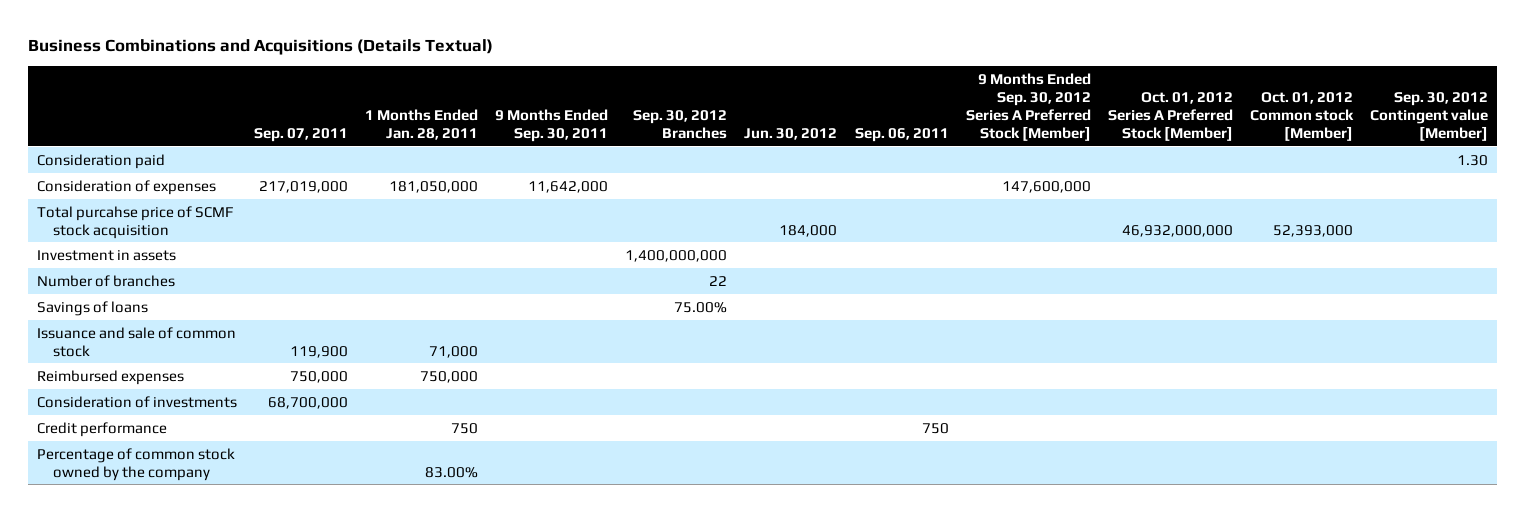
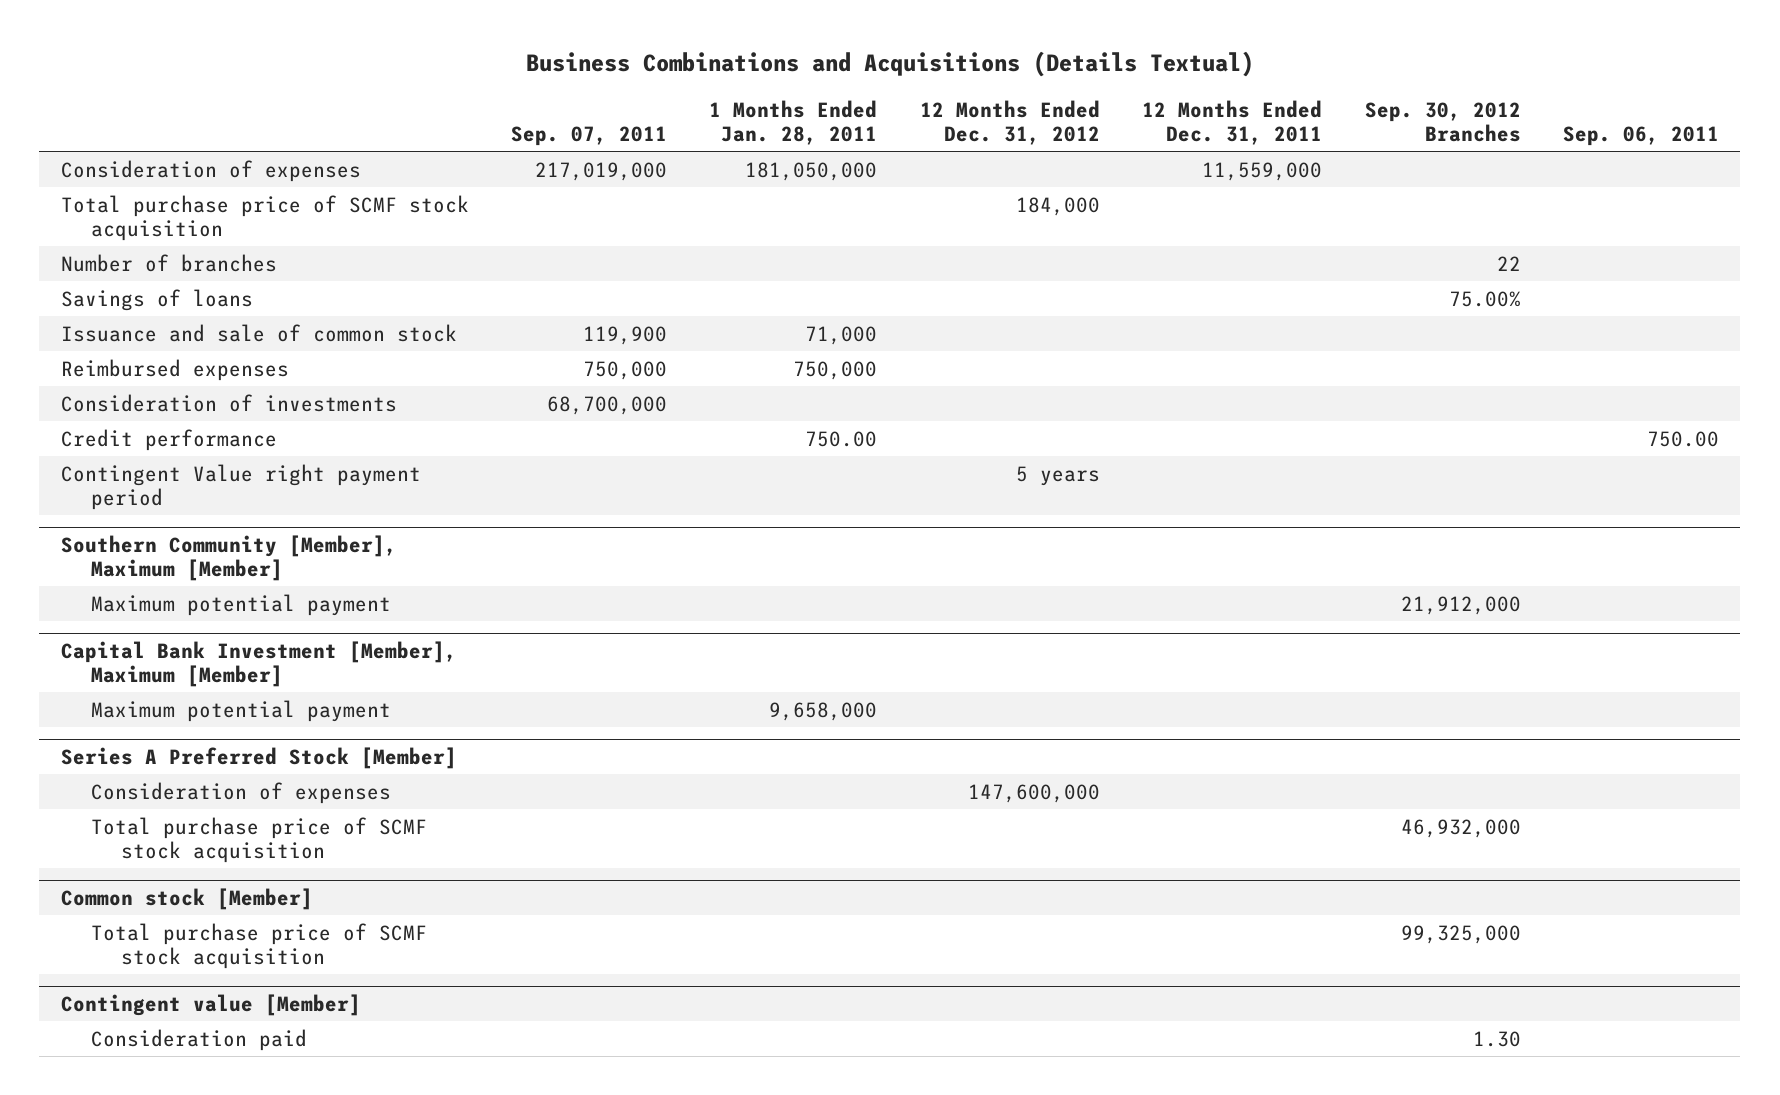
- | Sep. 07, 2011 | 1 Months Ended Jan. 28, 2011 | 9 Months Ended Sep. 30, 2011 | Sep. 30, 2012 Branches | Jun. 30, 2012 | Sep. 06, 2011 | 9 Months Ended Sep. 30, 2012 Series A Preferred Stock [Member] | Oct. 01, 2012 Series A Preferred Stock [Member] | Oct. 01, 2012 Common stock [Member] | Sep. 30, 2012 Contingent value [Member]
+ | Sep. 07, 2011 | 1 Months Ended Jan. 28, 2011 | 12 Months Ended Dec. 31, 2012 | 12 Months Ended Dec. 31, 2011 | Sep. 30, 2012 Branches | Sep. 06, 2011
- Consideration paid | | | | | | | | | | 1.30
- Total purcahse price of SCMF stock acquisition | | | | | 184,000 | | | 46,932,000,000 | 52,393,000 |
- Investment in assets | | | | 1,400,000,000 | | | | | |
+ Total purchase price of SCMF stock acquisition | | | 184,000 | | |
- Credit performance | | 750 | | | | 750 | | | |
- Percentage of common stock owned by the company | | 83.00% | | | | | | | |
+ Credit performance | | 750.00 | | | | 750.00
+ Contingent Value right payment period | | | 5 years | | |
+ Southern Community [Member], Maximum [Member]
+ Maximum potential payment | | | | | 21,912,000 |
+ Capital Bank Investment [Member], Maximum [Member]
+ Maximum potential payment | | 9,658,000 | | | |
+ Series A Preferred Stock [Member]
+ Consideration of expenses | | | 147,600,000 | | |
+ Total purchase price of SCMF stock acquisition | | | | | 46,932,000 |
+ Common stock [Member]
+ Total purchase price of SCMF stock acquisition | | | | | 99,325,000 |
+ Contingent value [Member]
+ Consideration paid | | | | | 1.30 |

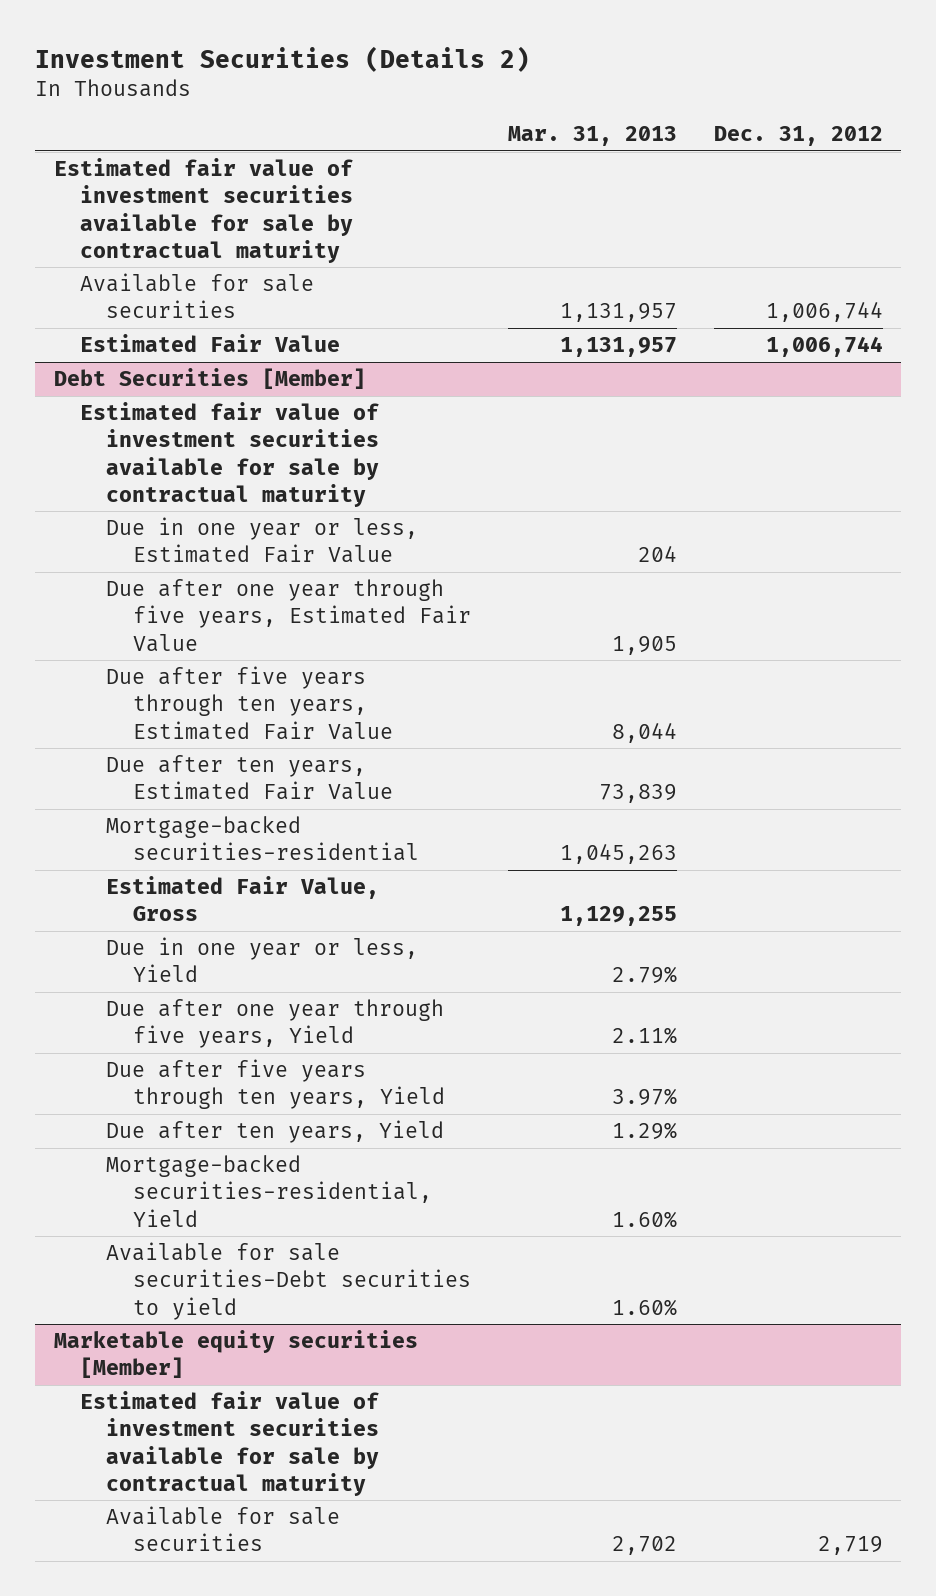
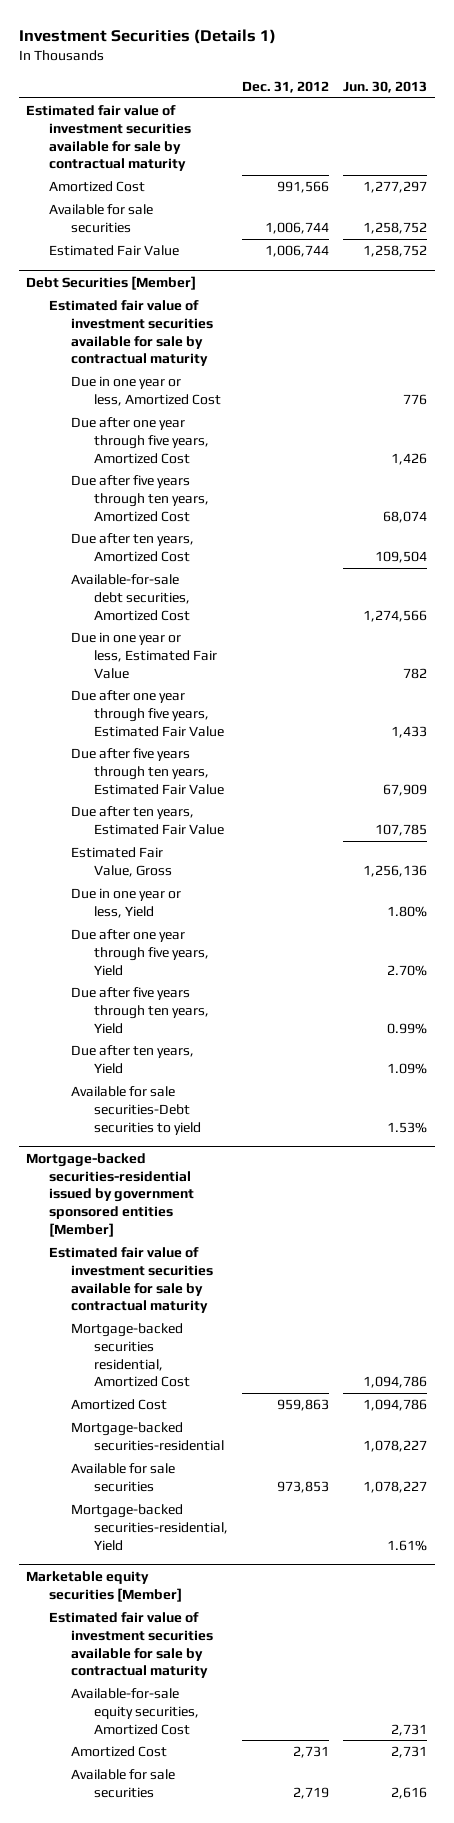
- Investment Securities (Details 2)
+ Investment Securities (Details 1)
- | Mar. 31, 2013 | Dec. 31, 2012
+ | Dec. 31, 2012 | Jun. 30, 2013
+ Amortized Cost | 991,566 | 1,277,297
@ Debt Securities [Member]
+ Due in one year or less, Amortized Cost | | 776
+ Due after one year through five years, Amortized Cost | | 1,426
+ Due after five years through ten years, Amortized Cost | | 68,074
+ Due after ten years, Amortized Cost | | 109,504
+ Available-for-sale debt securities, Amortized Cost | | 1,274,566
- Mortgage-backed securities-residential | 1,045,263 |
- Mortgage-backed securities-residential, Yield | 1.60% |
+ Mortgage-backed securities-residential issued by government sponsored entities [Member]
+ Estimated fair value of investment securities available for sale by contractual maturity
+ Mortgage-backed securities residential, Amortized Cost | | 1,094,786
+ Amortized Cost | 959,863 | 1,094,786
+ Mortgage-backed securities-residential | | 1,078,227
+ Available for sale securities | 973,853 | 1,078,227
+ Mortgage-backed securities-residential, Yield | | 1.61%
@ Marketable equity securities [Member]
+ Available-for-sale equity securities, Amortized Cost | | 2,731
+ Amortized Cost | 2,731 | 2,731

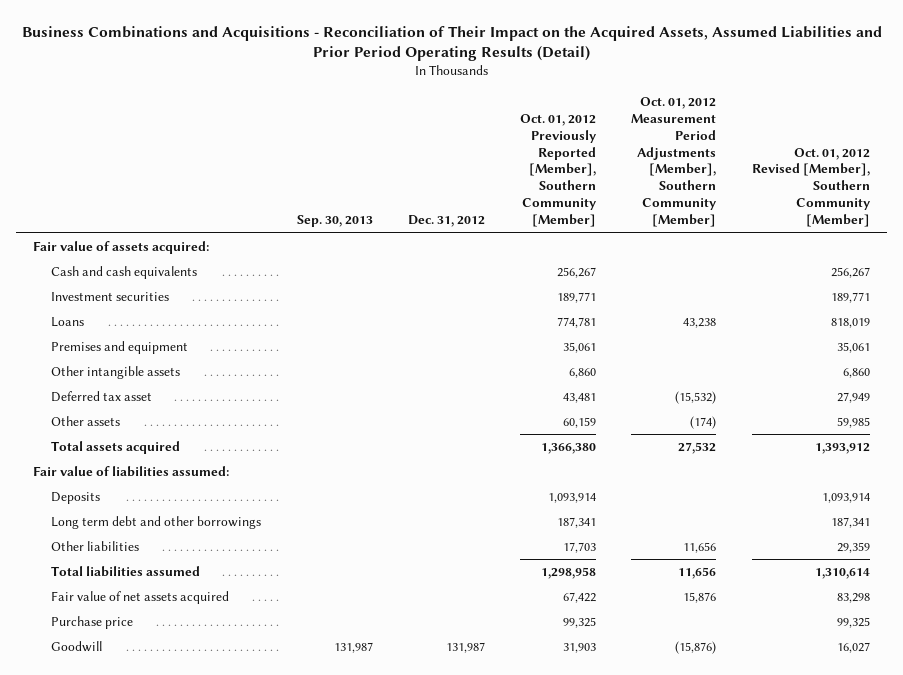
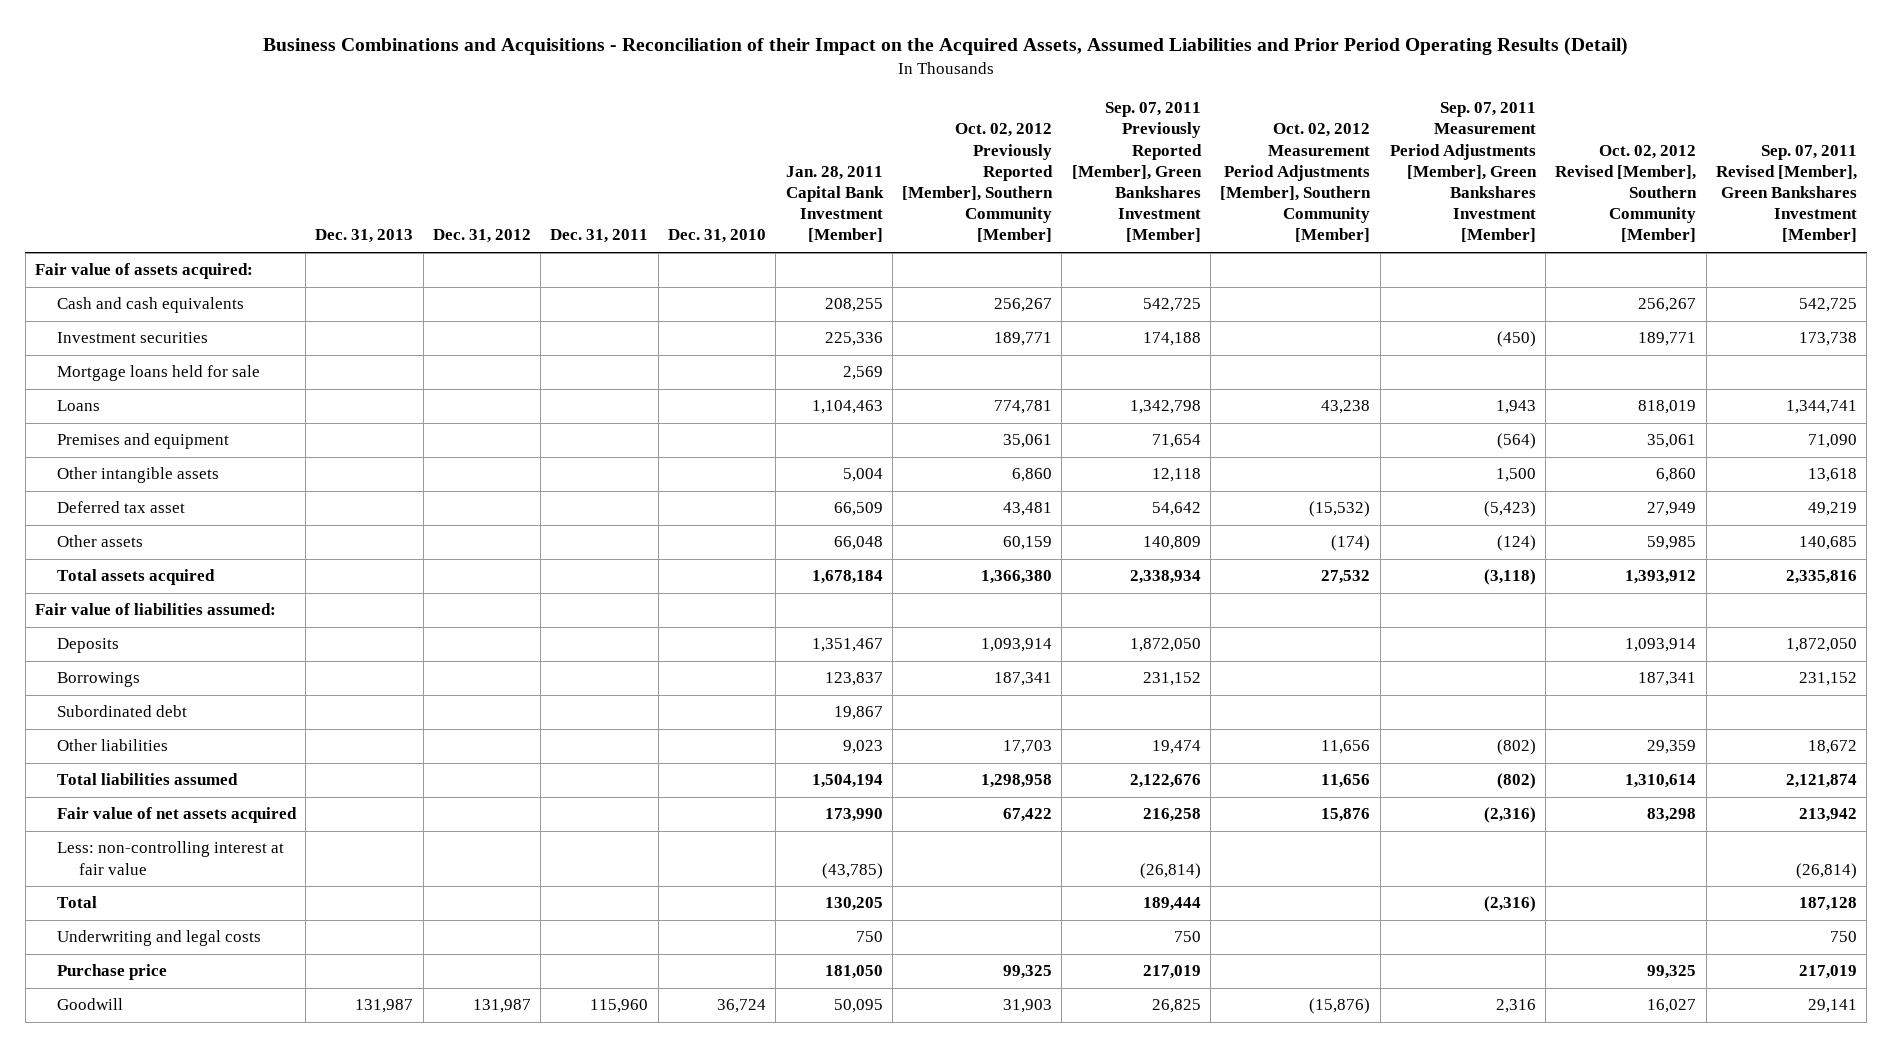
- Business Combinations and Acquisitions - Reconciliation of Their Impact on the Acquired Assets, Assumed Liabilities and Prior Period Operating Results (Detail)
+ Business Combinations and Acquisitions - Reconciliation of their Impact on the Acquired Assets, Assumed Liabilities and Prior Period Operating Results (Detail)
- | Sep. 30, 2013 | Dec. 31, 2012 | Oct. 01, 2012 Previously Reported [Member], Southern Community [Member] | Oct. 01, 2012 Measurement Period Adjustments [Member], Southern Community [Member] | Oct. 01, 2012 Revised [Member], Southern Community [Member]
+ | Dec. 31, 2013 | Dec. 31, 2012 | Dec. 31, 2011 | Dec. 31, 2010 | Jan. 28, 2011 Capital Bank Investment [Member] | Oct. 02, 2012 Previously Reported [Member], Southern Community [Member] | Sep. 07, 2011 Previously Reported [Member], Green Bankshares Investment [Member] | Oct. 02, 2012 Measurement Period Adjustments [Member], Southern Community [Member] | Sep. 07, 2011 Measurement Period Adjustments [Member], Green Bankshares Investment [Member] | Oct. 02, 2012 Revised [Member], Southern Community [Member] | Sep. 07, 2011 Revised [Member], Green Bankshares Investment [Member]
+ Mortgage loans held for sale | | | | | 2,569 | | | | | |
- Long term debt and other borrowings | | | 187,341 | | 187,341
+ Borrowings | | | | | 123,837 | 187,341 | 231,152 | | | 187,341 | 231,152
+ Subordinated debt | | | | | 19,867 | | | | | |
+ Less: non-controlling interest at fair value | | | | | (43,785) | | (26,814) | | | | (26,814)
+ Total | | | | | 130,205 | | 189,444 | | (2,316) | | 187,128
+ Underwriting and legal costs | | | | | 750 | | 750 | | | | 750

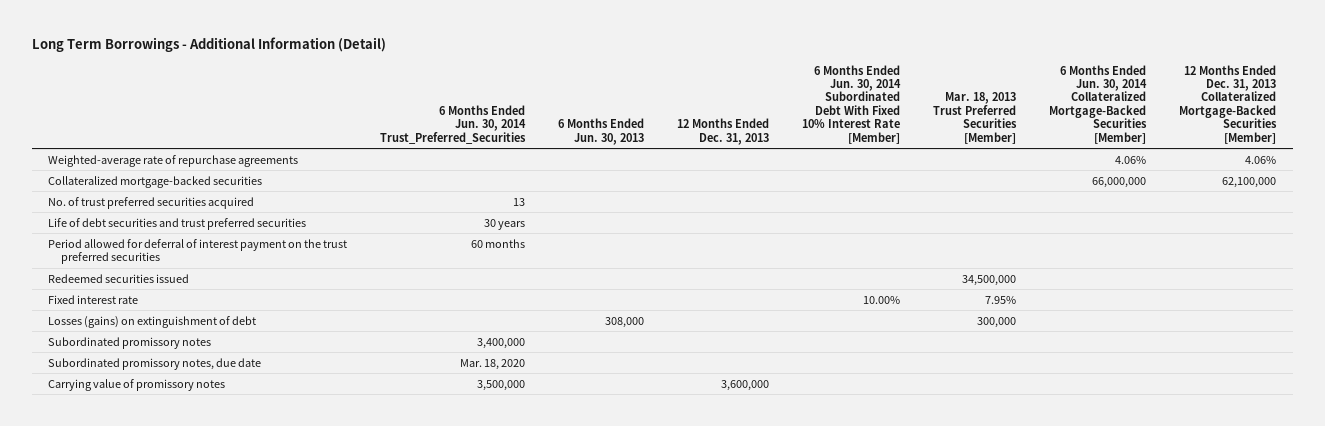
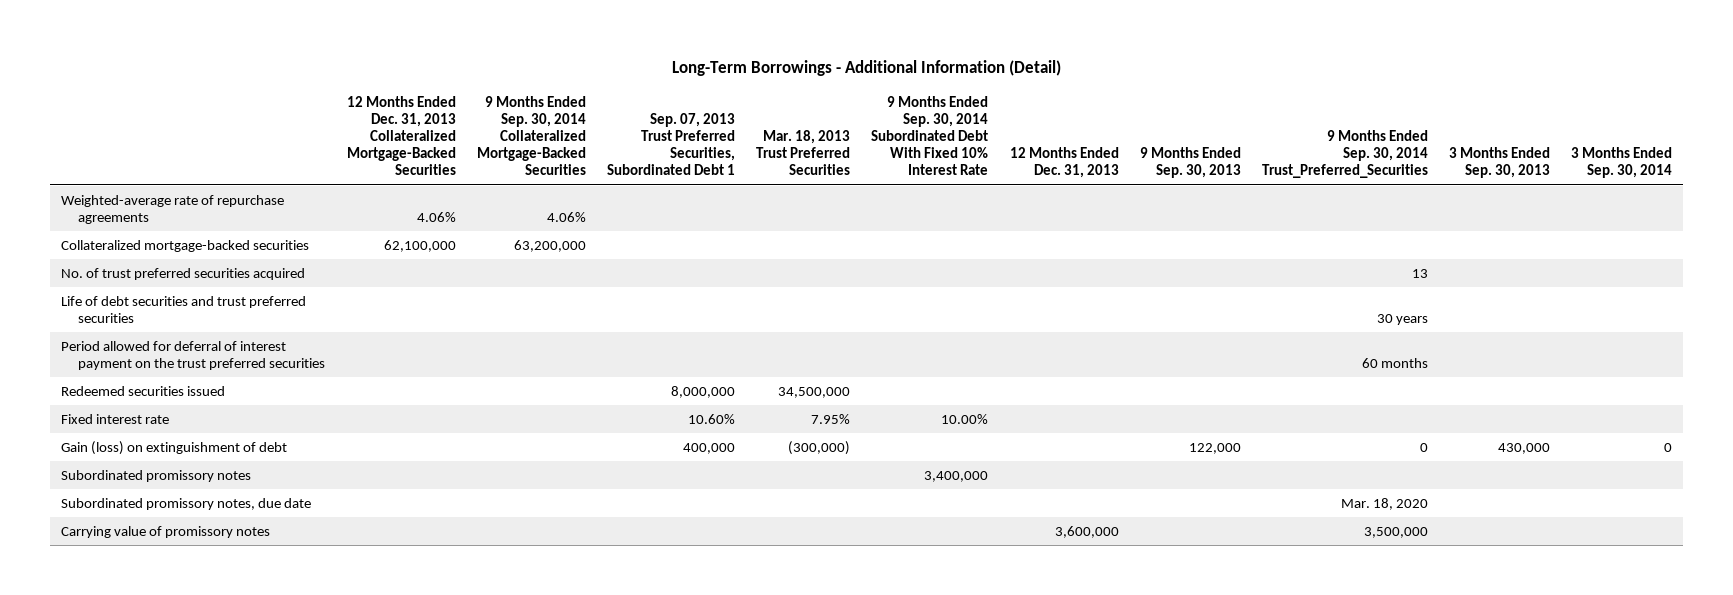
- Long Term Borrowings - Additional Information (Detail)
+ Long-Term Borrowings - Additional Information (Detail)
- | 6 Months Ended Jun. 30, 2014 Trust_Preferred_Securities | 6 Months Ended Jun. 30, 2013 | 12 Months Ended Dec. 31, 2013 | 6 Months Ended Jun. 30, 2014 Subordinated Debt With Fixed 10% Interest Rate [Member] | Mar. 18, 2013 Trust Preferred Securities [Member] | 6 Months Ended Jun. 30, 2014 Collateralized Mortgage-Backed Securities [Member] | 12 Months Ended Dec. 31, 2013 Collateralized Mortgage-Backed Securities [Member]
+ | 12 Months Ended Dec. 31, 2013 Collateralized Mortgage-Backed Securities | 9 Months Ended Sep. 30, 2014 Collateralized Mortgage-Backed Securities | Sep. 07, 2013 Trust Preferred Securities, Subordinated Debt 1 | Mar. 18, 2013 Trust Preferred Securities | 9 Months Ended Sep. 30, 2014 Subordinated Debt With Fixed 10% Interest Rate | 12 Months Ended Dec. 31, 2013 | 9 Months Ended Sep. 30, 2013 | 9 Months Ended Sep. 30, 2014 Trust_Preferred_Securities | 3 Months Ended Sep. 30, 2013 | 3 Months Ended Sep. 30, 2014
- Losses (gains) on extinguishment of debt | | 308,000 | | | 300,000 | |
+ Gain (loss) on extinguishment of debt | | | 400,000 | (300,000) | | | 122,000 | 0 | 430,000 | 0

